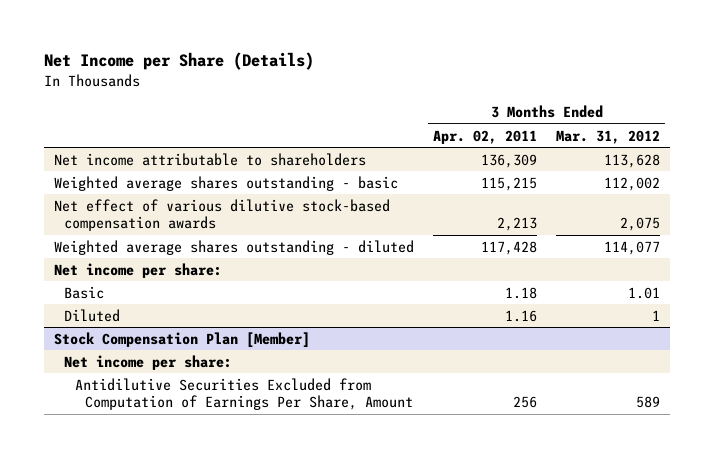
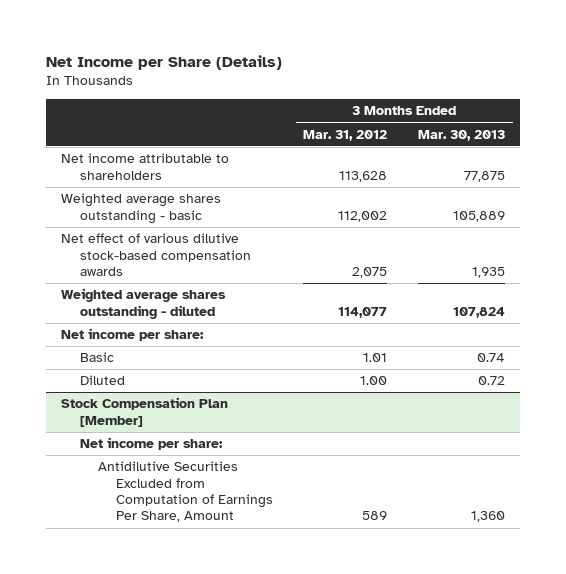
- | 3 Months Ended Apr. 02, 2011 | 3 Months Ended Mar. 31, 2012
+ | 3 Months Ended Mar. 31, 2012 | 3 Months Ended Mar. 30, 2013
- Diluted | 1.16 | 1
+ Diluted | 1.00 | 0.72

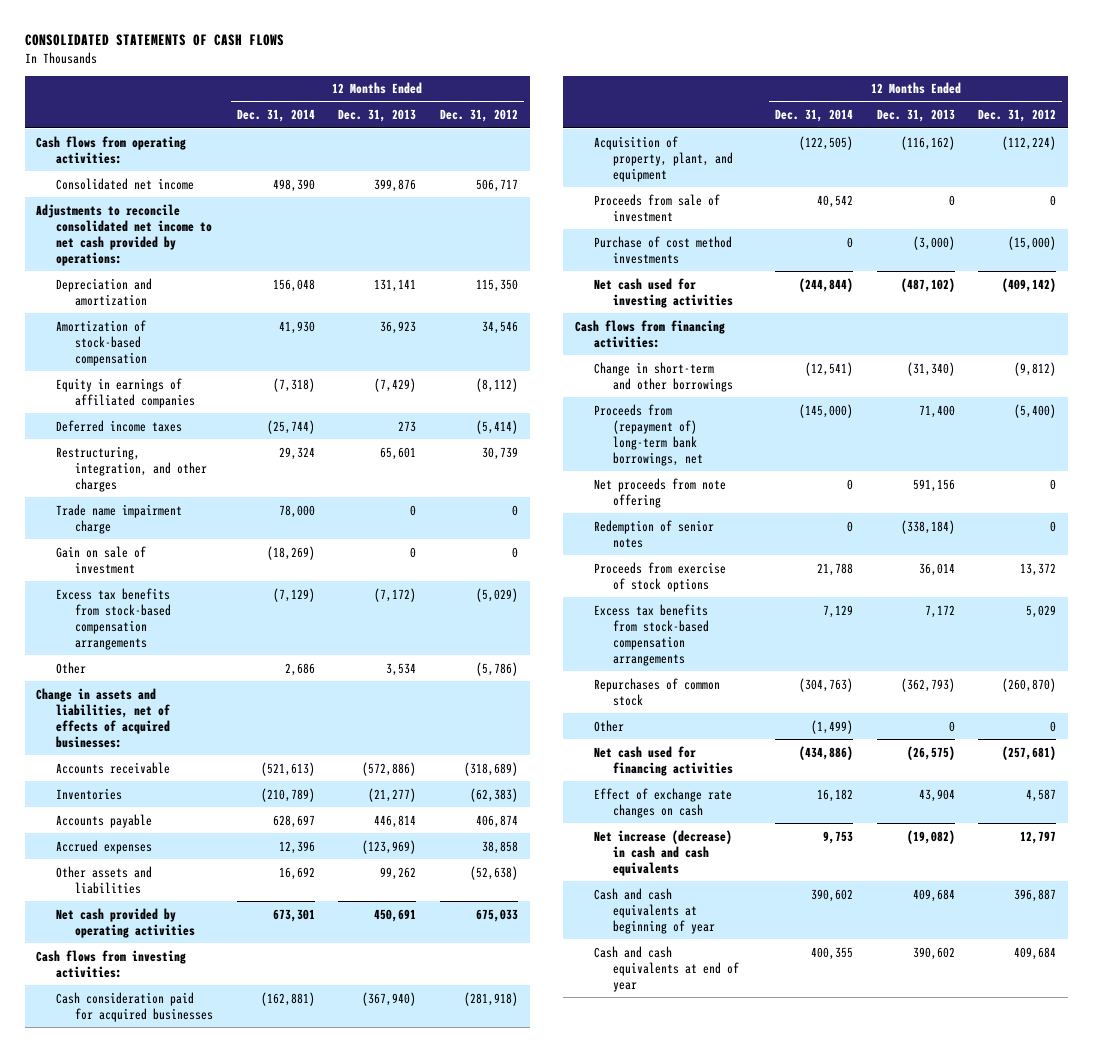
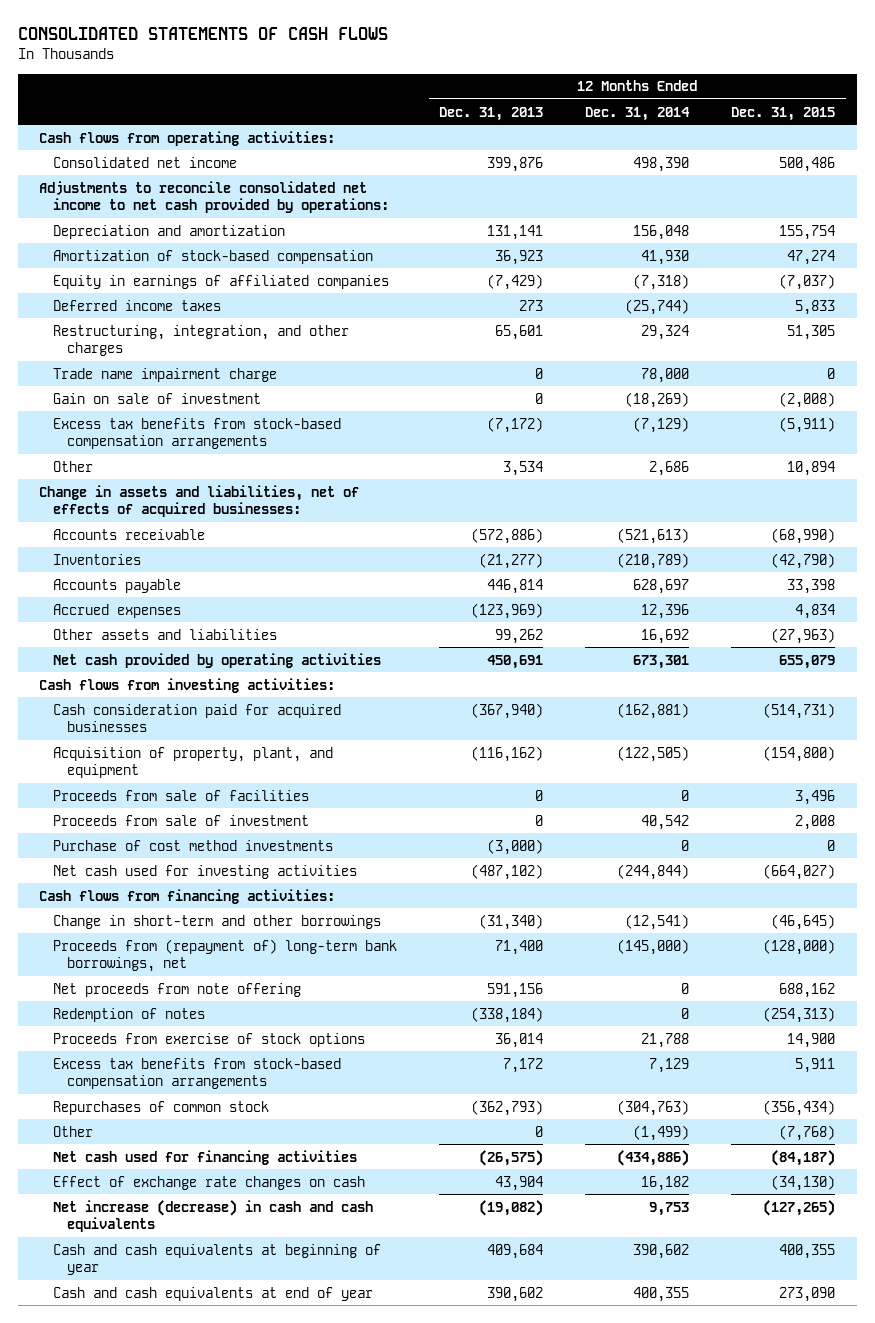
- | 12 Months Ended Dec. 31, 2014 | 12 Months Ended Dec. 31, 2013 | 12 Months Ended Dec. 31, 2012
+ | 12 Months Ended Dec. 31, 2013 | 12 Months Ended Dec. 31, 2014 | 12 Months Ended Dec. 31, 2015
+ Proceeds from sale of facilities | 0 | 0 | 3,496
- Redemption of senior notes | 0 | (338,184) | 0
+ Redemption of notes | (338,184) | 0 | (254,313)

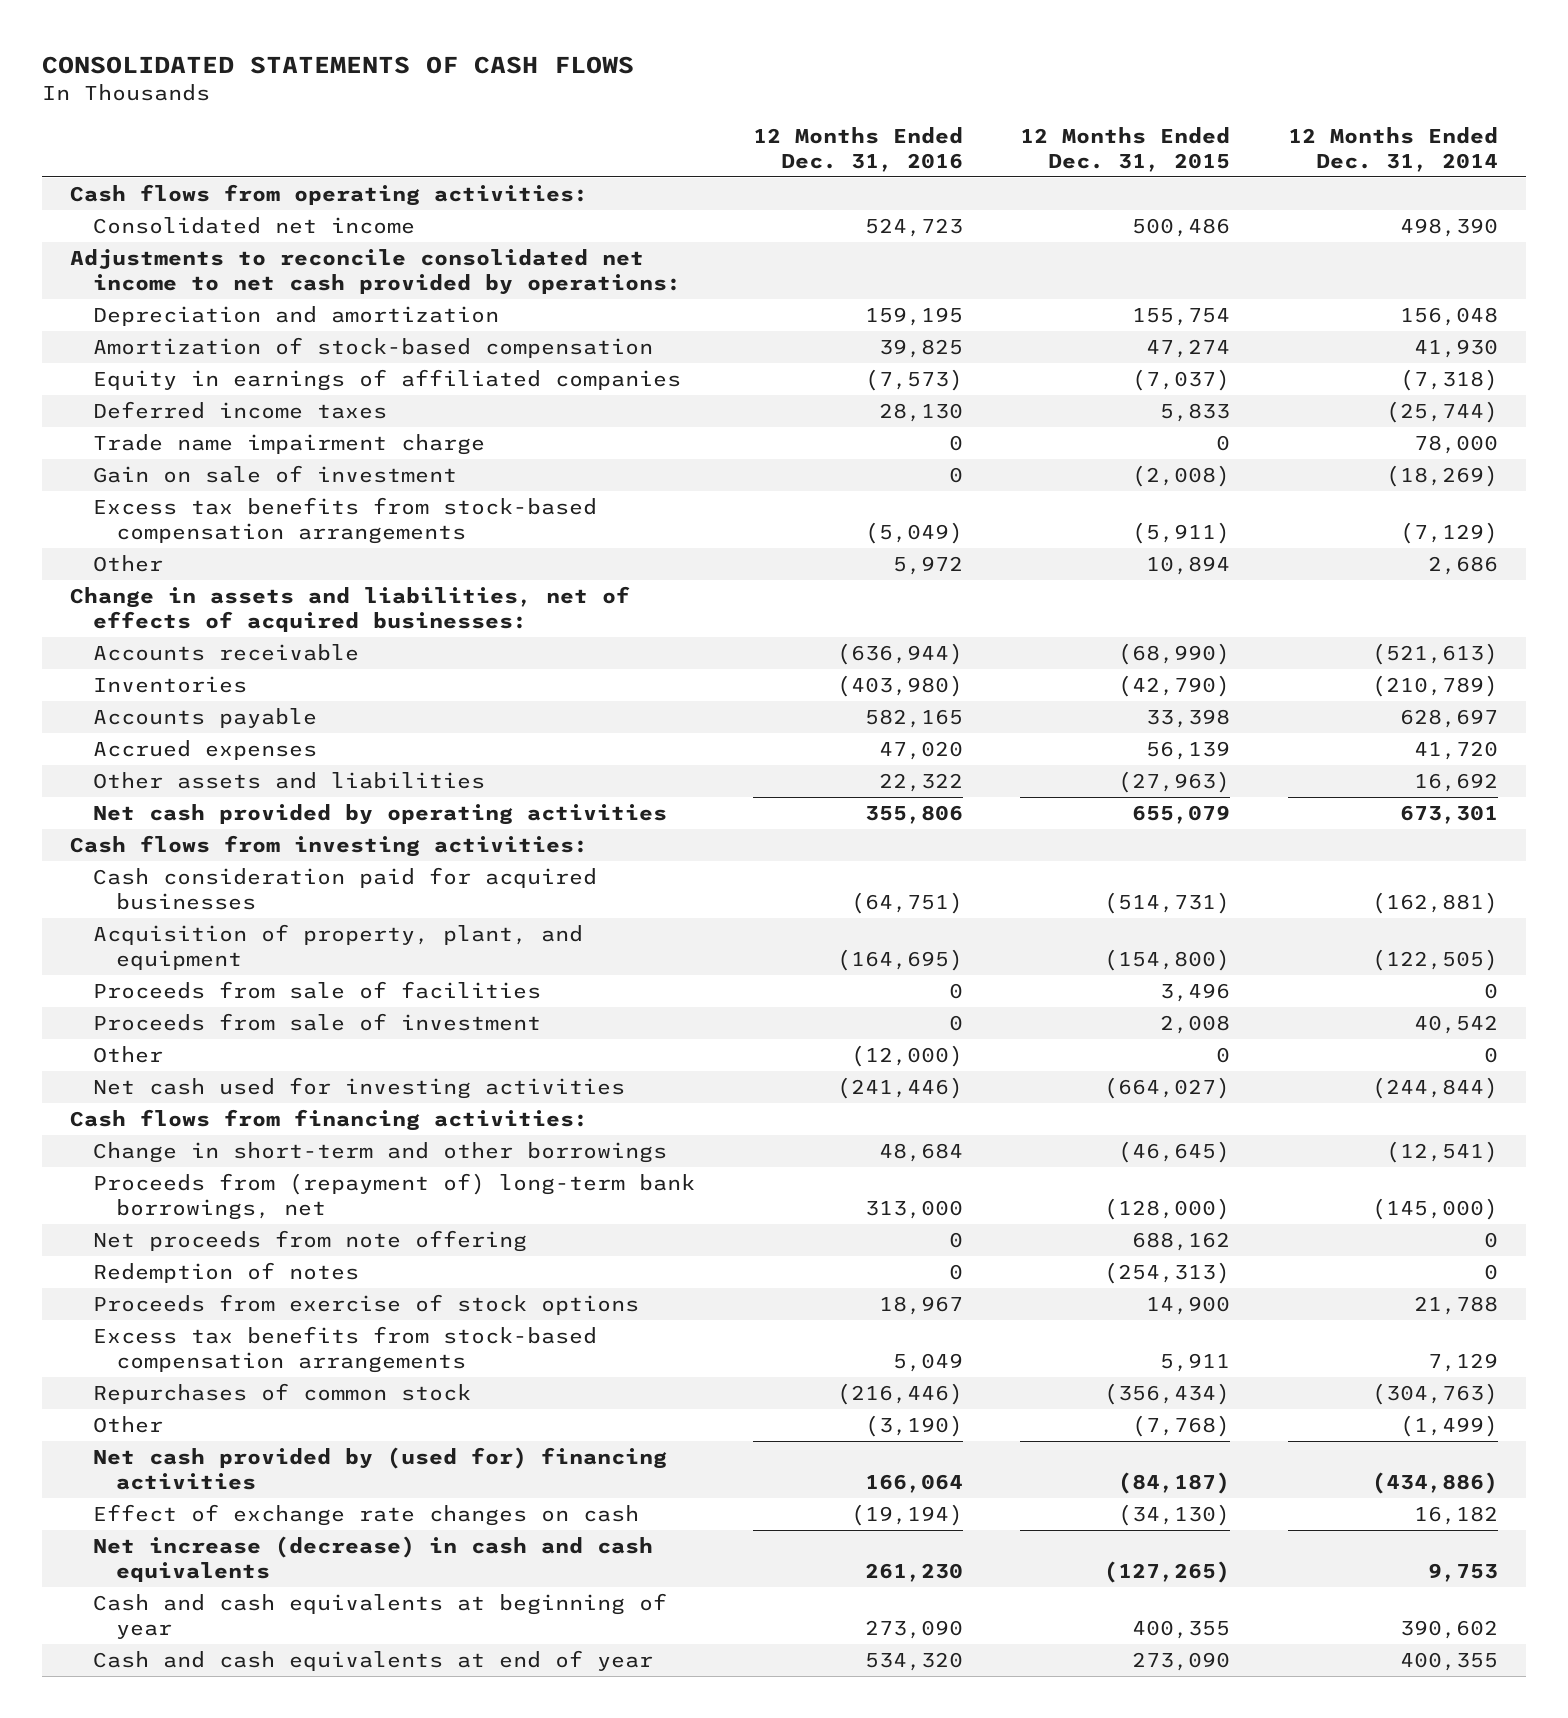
- | 12 Months Ended Dec. 31, 2013 | 12 Months Ended Dec. 31, 2014 | 12 Months Ended Dec. 31, 2015
+ | 12 Months Ended Dec. 31, 2016 | 12 Months Ended Dec. 31, 2015 | 12 Months Ended Dec. 31, 2014
- Restructuring, integration, and other charges | 65,601 | 29,324 | 51,305
- Accrued expenses | (123,969) | 12,396 | 4,834
+ Accrued expenses | 47,020 | 56,139 | 41,720
- Purchase of cost method investments | (3,000) | 0 | 0
+ Other | (12,000) | 0 | 0
- Net cash used for financing activities | (26,575) | (434,886) | (84,187)
+ Net cash provided by (used for) financing activities | 166,064 | (84,187) | (434,886)

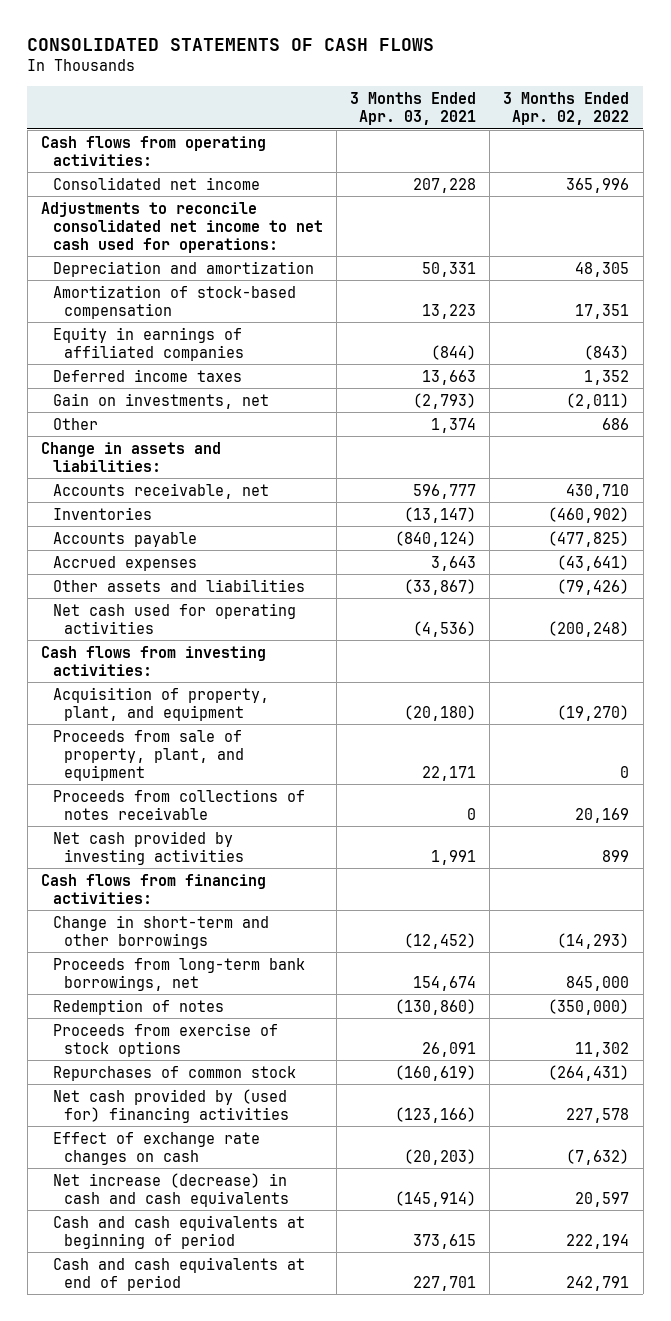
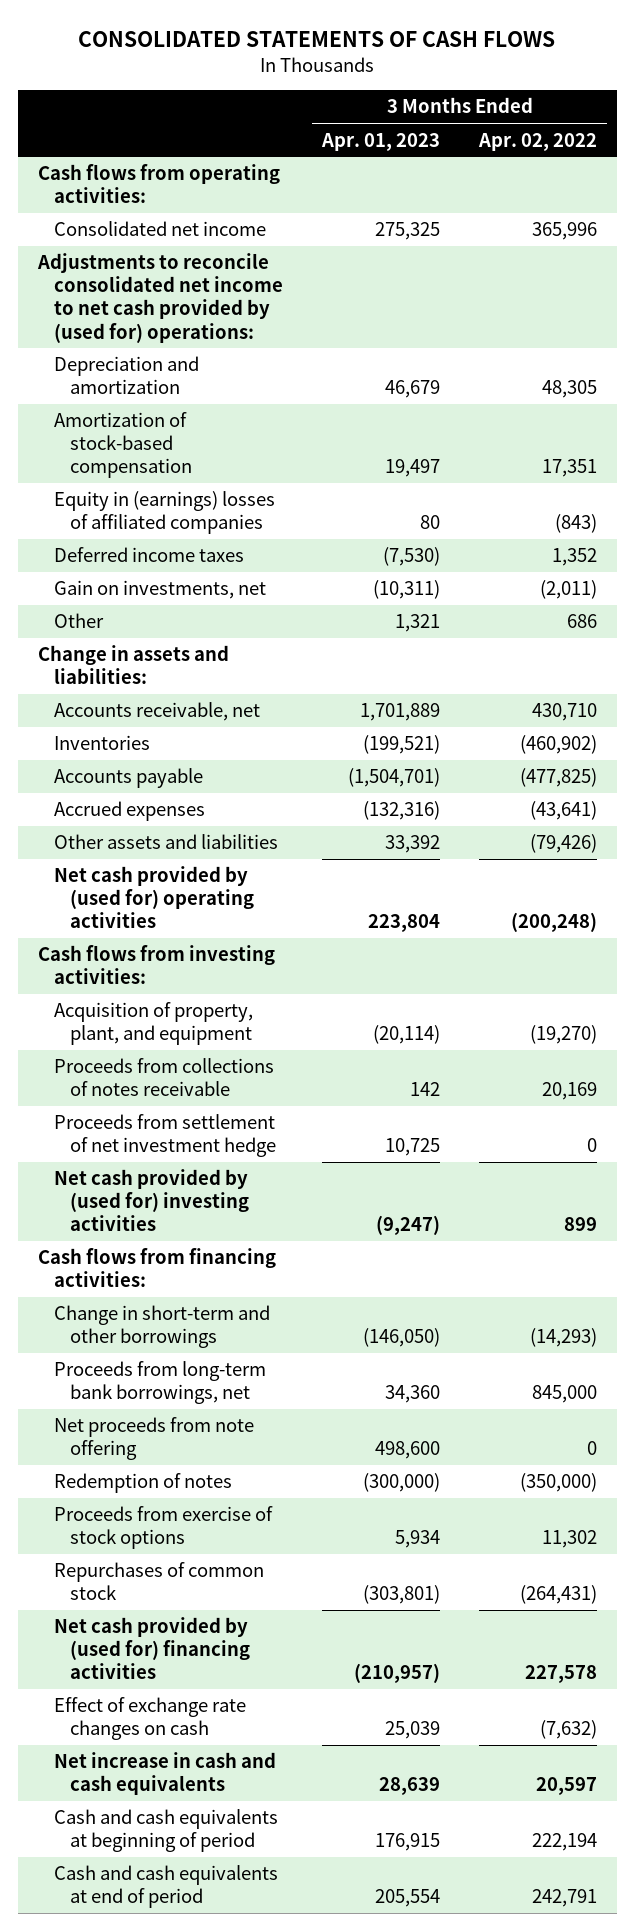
- | 3 Months Ended Apr. 03, 2021 | 3 Months Ended Apr. 02, 2022
+ | 3 Months Ended Apr. 01, 2023 | 3 Months Ended Apr. 02, 2022
- Adjustments to reconcile consolidated net income to net cash used for operations:
+ Adjustments to reconcile consolidated net income to net cash provided by (used for) operations:
- Equity in earnings of affiliated companies | (844) | (843)
+ Equity in (earnings) losses of affiliated companies | 80 | (843)
- Net cash used for operating activities | (4,536) | (200,248)
+ Net cash provided by (used for) operating activities | 223,804 | (200,248)
- Proceeds from sale of property, plant, and equipment | 22,171 | 0
- Net cash provided by investing activities | 1,991 | 899
+ Proceeds from settlement of net investment hedge | 10,725 | 0
+ Net cash provided by (used for) investing activities | (9,247) | 899
+ Net proceeds from note offering | 498,600 | 0
- Net increase (decrease) in cash and cash equivalents | (145,914) | 20,597
+ Net increase in cash and cash equivalents | 28,639 | 20,597

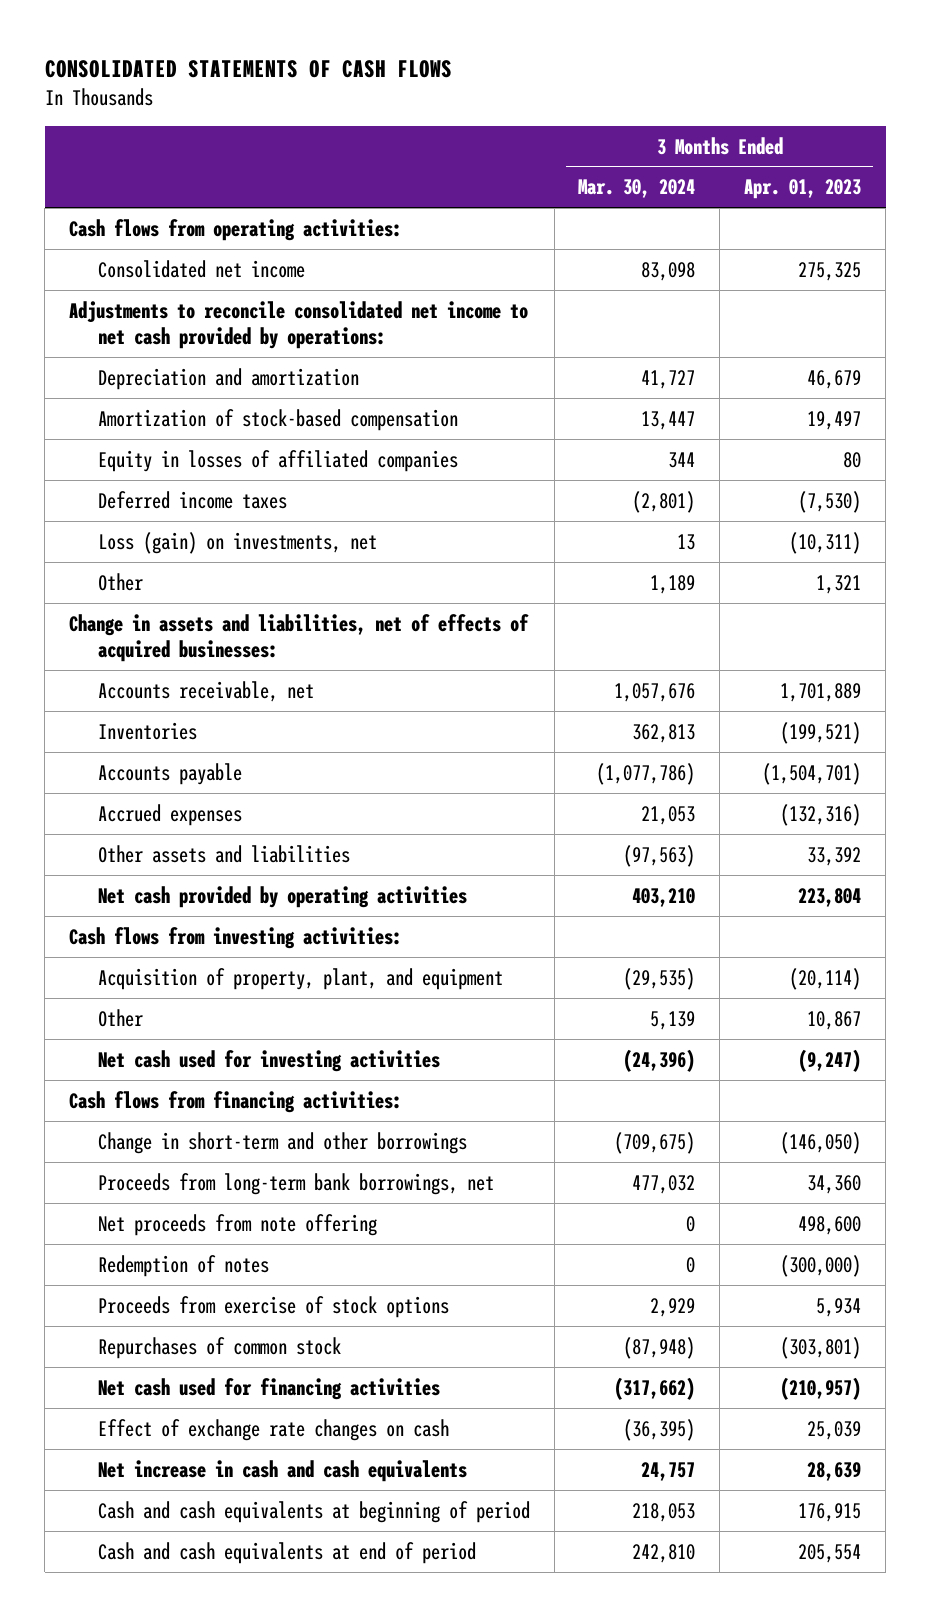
- | 3 Months Ended Apr. 01, 2023 | 3 Months Ended Apr. 02, 2022
+ | 3 Months Ended Mar. 30, 2024 | 3 Months Ended Apr. 01, 2023
- Adjustments to reconcile consolidated net income to net cash provided by (used for) operations:
+ Adjustments to reconcile consolidated net income to net cash provided by operations:
- Equity in (earnings) losses of affiliated companies | 80 | (843)
+ Equity in losses of affiliated companies | 344 | 80
- Gain on investments, net | (10,311) | (2,011)
+ Loss (gain) on investments, net | 13 | (10,311)
- Change in assets and liabilities:
+ Change in assets and liabilities, net of effects of acquired businesses:
- Net cash provided by (used for) operating activities | 223,804 | (200,248)
+ Net cash provided by operating activities | 403,210 | 223,804
- Proceeds from collections of notes receivable | 142 | 20,169
- Proceeds from settlement of net investment hedge | 10,725 | 0
- Net cash provided by (used for) investing activities | (9,247) | 899
+ Other | 5,139 | 10,867
+ Net cash used for investing activities | (24,396) | (9,247)
- Net cash provided by (used for) financing activities | (210,957) | 227,578
+ Net cash used for financing activities | (317,662) | (210,957)

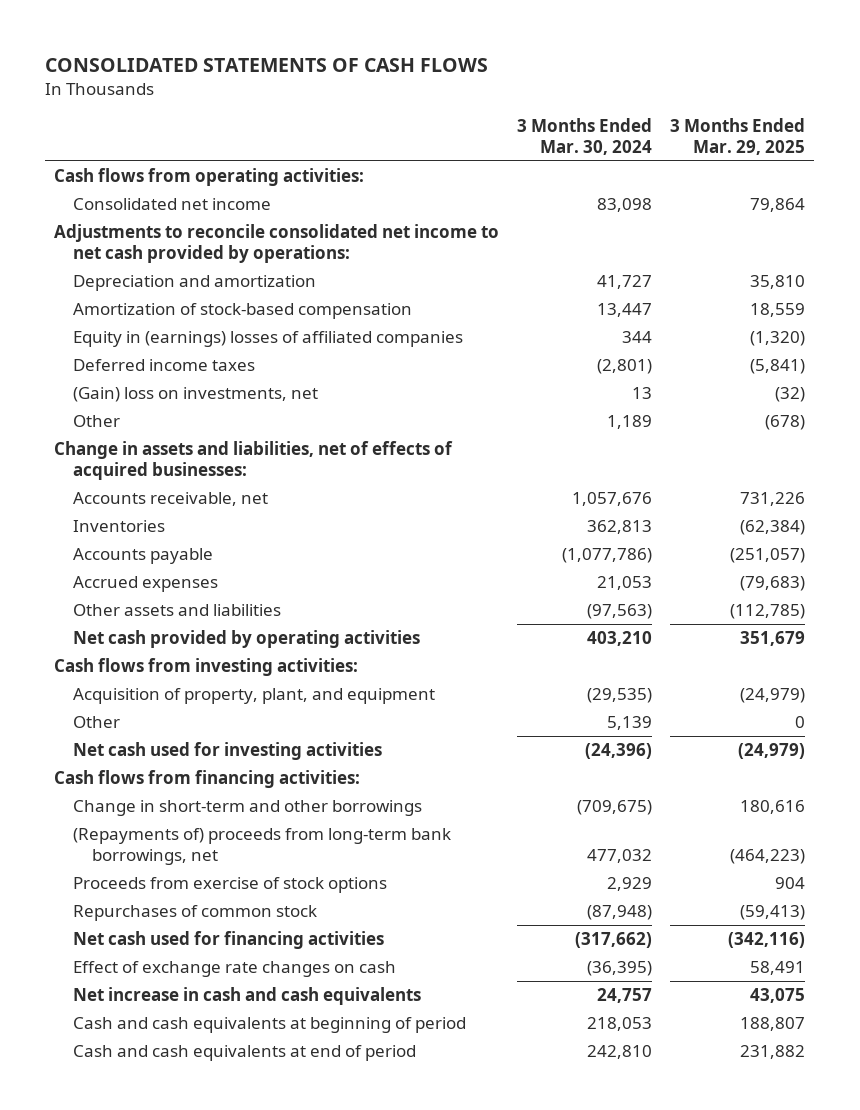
- | 3 Months Ended Mar. 30, 2024 | 3 Months Ended Apr. 01, 2023
+ | 3 Months Ended Mar. 30, 2024 | 3 Months Ended Mar. 29, 2025
- Equity in losses of affiliated companies | 344 | 80
+ Equity in (earnings) losses of affiliated companies | 344 | (1,320)
- Loss (gain) on investments, net | 13 | (10,311)
+ (Gain) loss on investments, net | 13 | (32)
- Proceeds from long-term bank borrowings, net | 477,032 | 34,360
- Net proceeds from note offering | 0 | 498,600
- Redemption of notes | 0 | (300,000)
+ (Repayments of) proceeds from long-term bank borrowings, net | 477,032 | (464,223)

